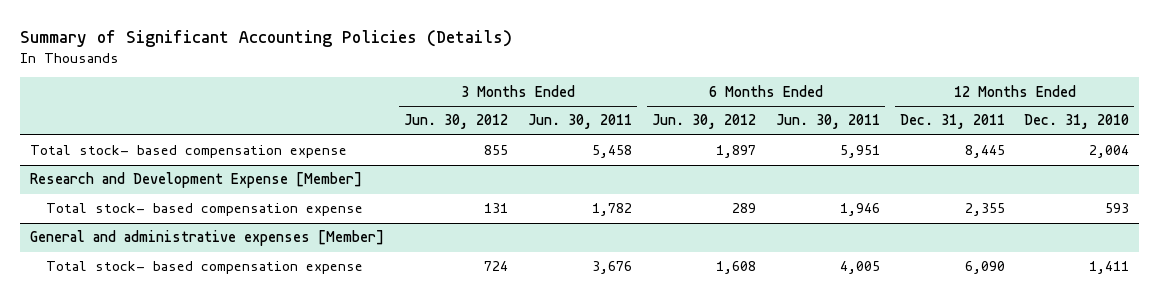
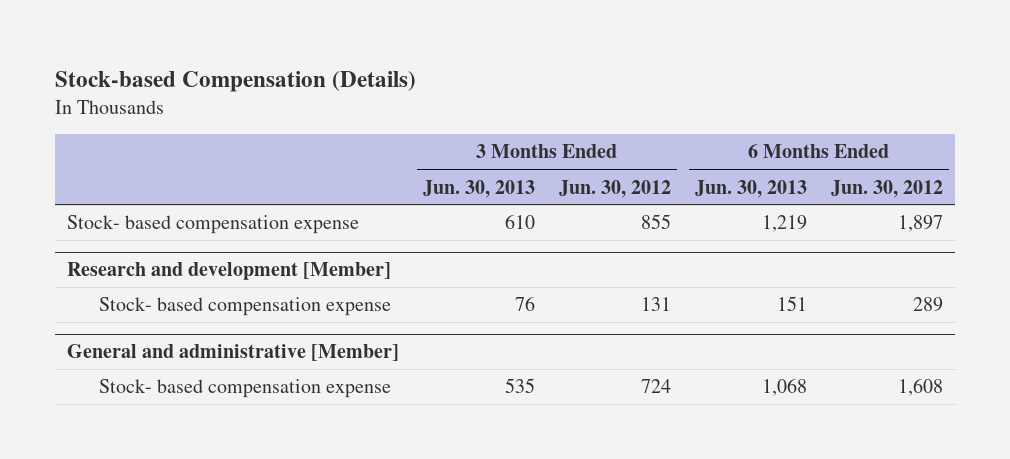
- Summary of Significant Accounting Policies (Details)
+ Stock-based Compensation (Details)
- | 3 Months Ended Jun. 30, 2012 | 3 Months Ended Jun. 30, 2011 | 6 Months Ended Jun. 30, 2012 | 6 Months Ended Jun. 30, 2011 | 12 Months Ended Dec. 31, 2011 | 12 Months Ended Dec. 31, 2010
+ | 3 Months Ended Jun. 30, 2013 | 3 Months Ended Jun. 30, 2012 | 6 Months Ended Jun. 30, 2013 | 6 Months Ended Jun. 30, 2012
- Total stock- based compensation expense | 855 | 5,458 | 1,897 | 5,951 | 8,445 | 2,004
- Research and Development Expense [Member]
- Total stock- based compensation expense | 131 | 1,782 | 289 | 1,946 | 2,355 | 593
- General and administrative expenses [Member]
- Total stock- based compensation expense | 724 | 3,676 | 1,608 | 4,005 | 6,090 | 1,411
+ Stock- based compensation expense | 610 | 855 | 1,219 | 1,897
+ Research and development [Member]
+ Stock- based compensation expense | 76 | 131 | 151 | 289
+ General and administrative [Member]
+ Stock- based compensation expense | 535 | 724 | 1,068 | 1,608

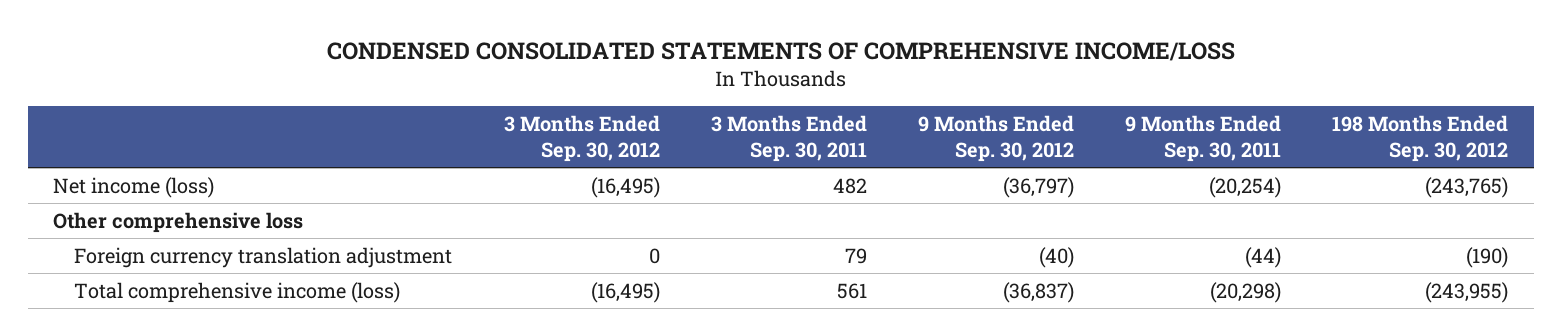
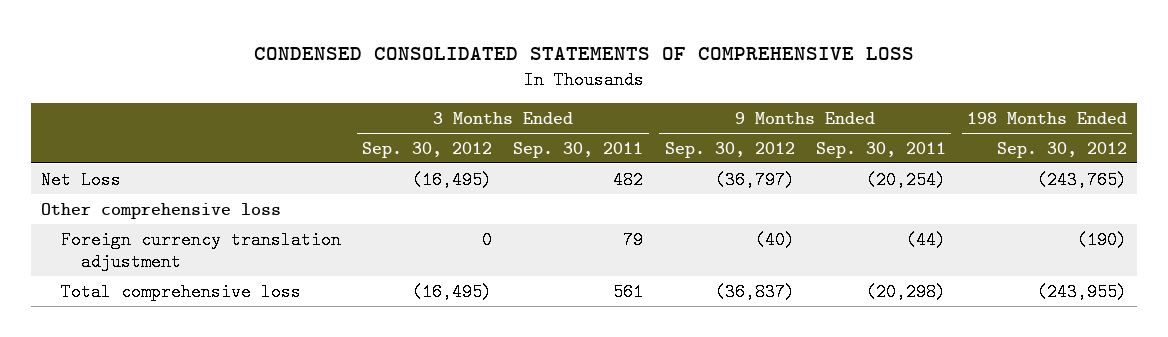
- CONDENSED CONSOLIDATED STATEMENTS OF COMPREHENSIVE INCOME/LOSS
+ CONDENSED CONSOLIDATED STATEMENTS OF COMPREHENSIVE LOSS
- Net income (loss) | (16,495) | 482 | (36,797) | (20,254) | (243,765)
+ Net Loss | (16,495) | 482 | (36,797) | (20,254) | (243,765)
- Total comprehensive income (loss) | (16,495) | 561 | (36,837) | (20,298) | (243,955)
+ Total comprehensive loss | (16,495) | 561 | (36,837) | (20,298) | (243,955)

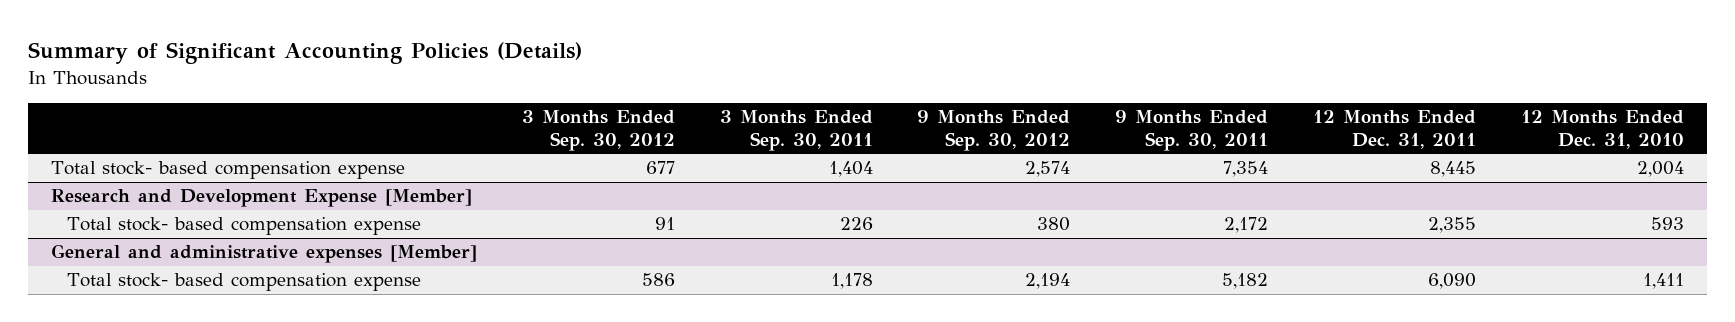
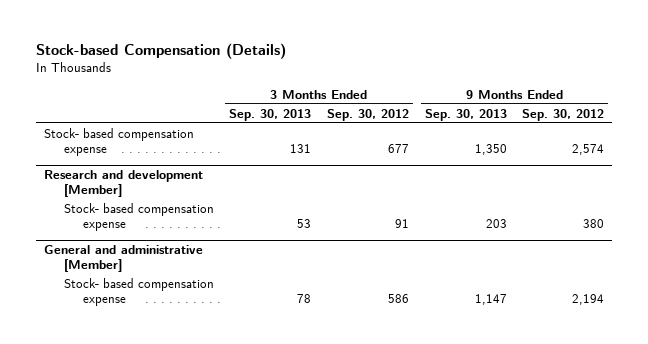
- Summary of Significant Accounting Policies (Details)
+ Stock-based Compensation (Details)
- | 3 Months Ended Sep. 30, 2012 | 3 Months Ended Sep. 30, 2011 | 9 Months Ended Sep. 30, 2012 | 9 Months Ended Sep. 30, 2011 | 12 Months Ended Dec. 31, 2011 | 12 Months Ended Dec. 31, 2010
+ | 3 Months Ended Sep. 30, 2013 | 3 Months Ended Sep. 30, 2012 | 9 Months Ended Sep. 30, 2013 | 9 Months Ended Sep. 30, 2012
- Total stock- based compensation expense | 677 | 1,404 | 2,574 | 7,354 | 8,445 | 2,004
- Research and Development Expense [Member]
- Total stock- based compensation expense | 91 | 226 | 380 | 2,172 | 2,355 | 593
- General and administrative expenses [Member]
- Total stock- based compensation expense | 586 | 1,178 | 2,194 | 5,182 | 6,090 | 1,411
+ Stock- based compensation expense | 131 | 677 | 1,350 | 2,574
+ Research and development [Member]
+ Stock- based compensation expense | 53 | 91 | 203 | 380
+ General and administrative [Member]
+ Stock- based compensation expense | 78 | 586 | 1,147 | 2,194

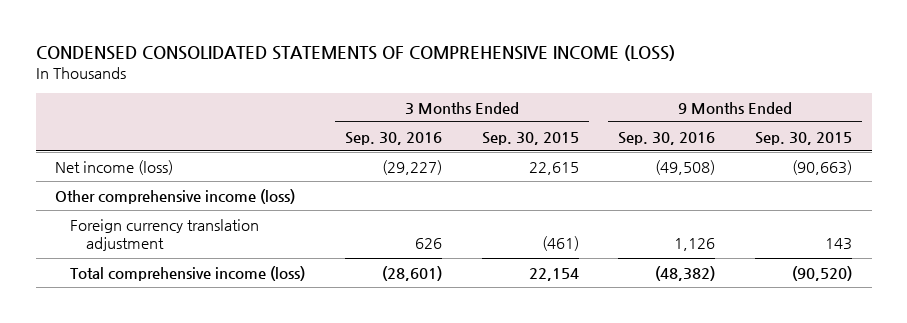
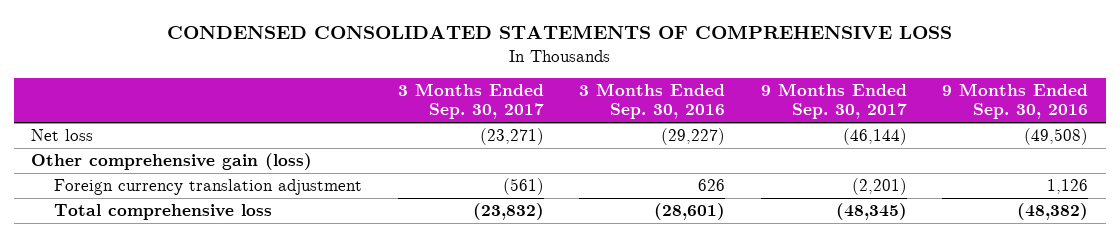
- CONDENSED CONSOLIDATED STATEMENTS OF COMPREHENSIVE INCOME (LOSS)
+ CONDENSED CONSOLIDATED STATEMENTS OF COMPREHENSIVE LOSS
- | 3 Months Ended Sep. 30, 2016 | 3 Months Ended Sep. 30, 2015 | 9 Months Ended Sep. 30, 2016 | 9 Months Ended Sep. 30, 2015
+ | 3 Months Ended Sep. 30, 2017 | 3 Months Ended Sep. 30, 2016 | 9 Months Ended Sep. 30, 2017 | 9 Months Ended Sep. 30, 2016
- Net income (loss) | (29,227) | 22,615 | (49,508) | (90,663)
- Other comprehensive income (loss)
+ Net loss | (23,271) | (29,227) | (46,144) | (49,508)
+ Other comprehensive gain (loss)
- Total comprehensive income (loss) | (28,601) | 22,154 | (48,382) | (90,520)
+ Total comprehensive loss | (23,832) | (28,601) | (48,345) | (48,382)

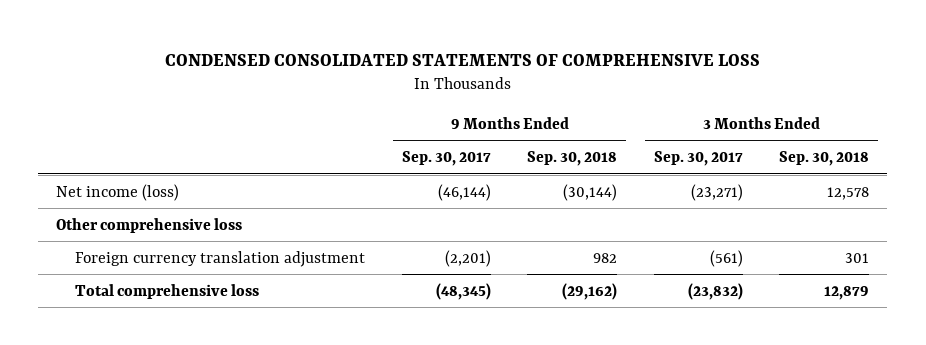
- | 3 Months Ended Sep. 30, 2017 | 3 Months Ended Sep. 30, 2016 | 9 Months Ended Sep. 30, 2017 | 9 Months Ended Sep. 30, 2016
+ | 9 Months Ended Sep. 30, 2017 | 9 Months Ended Sep. 30, 2018 | 3 Months Ended Sep. 30, 2017 | 3 Months Ended Sep. 30, 2018
- Net loss | (23,271) | (29,227) | (46,144) | (49,508)
- Other comprehensive gain (loss)
+ Net income (loss) | (46,144) | (30,144) | (23,271) | 12,578
+ Other comprehensive loss

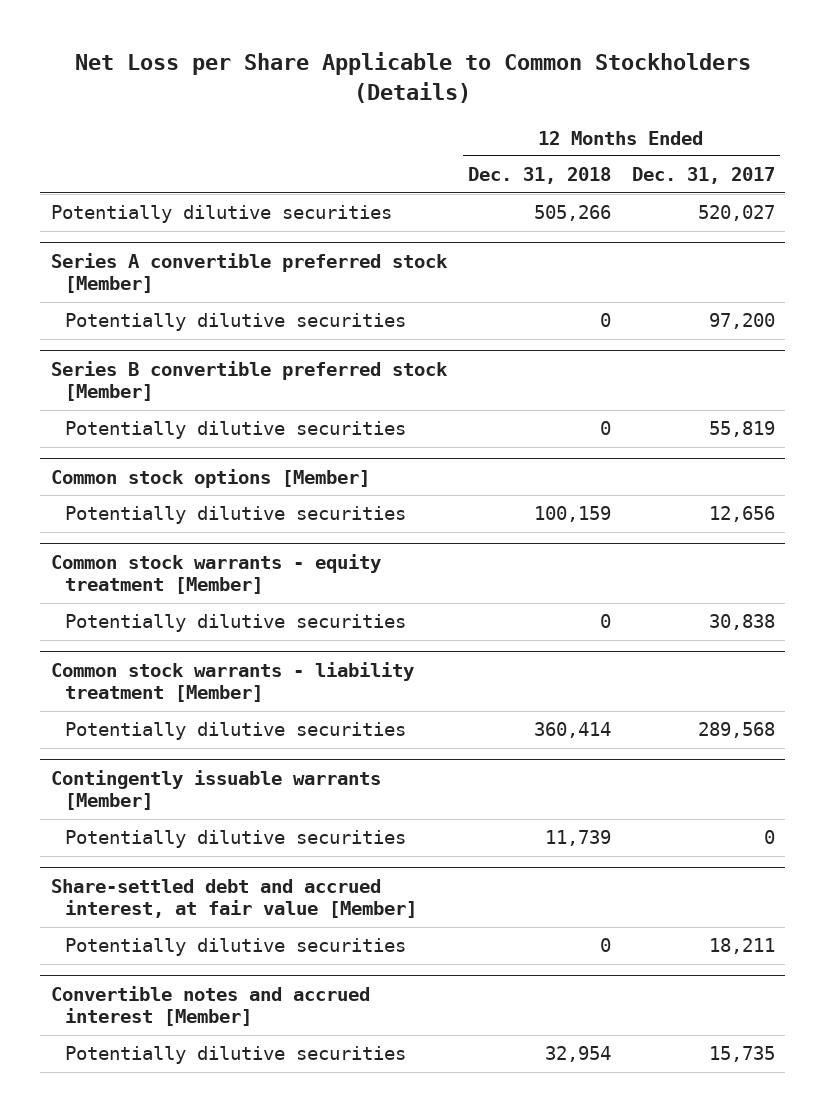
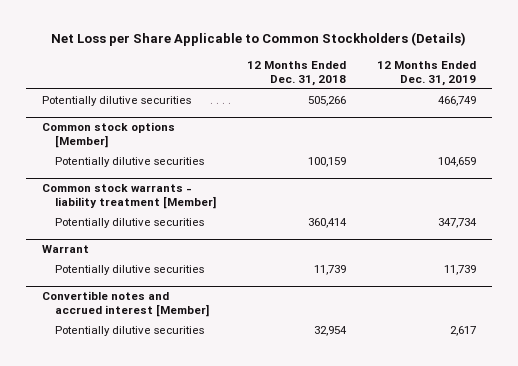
- | 12 Months Ended Dec. 31, 2018 | 12 Months Ended Dec. 31, 2017
+ | 12 Months Ended Dec. 31, 2018 | 12 Months Ended Dec. 31, 2019
- Series A convertible preferred stock [Member]
- Potentially dilutive securities | 0 | 97,200
- Series B convertible preferred stock [Member]
- Potentially dilutive securities | 0 | 55,819
- Common stock warrants - equity treatment [Member]
- Potentially dilutive securities | 0 | 30,838
- Contingently issuable warrants [Member]
+ Warrant
- Share-settled debt and accrued interest, at fair value [Member]
- Potentially dilutive securities | 0 | 18,211

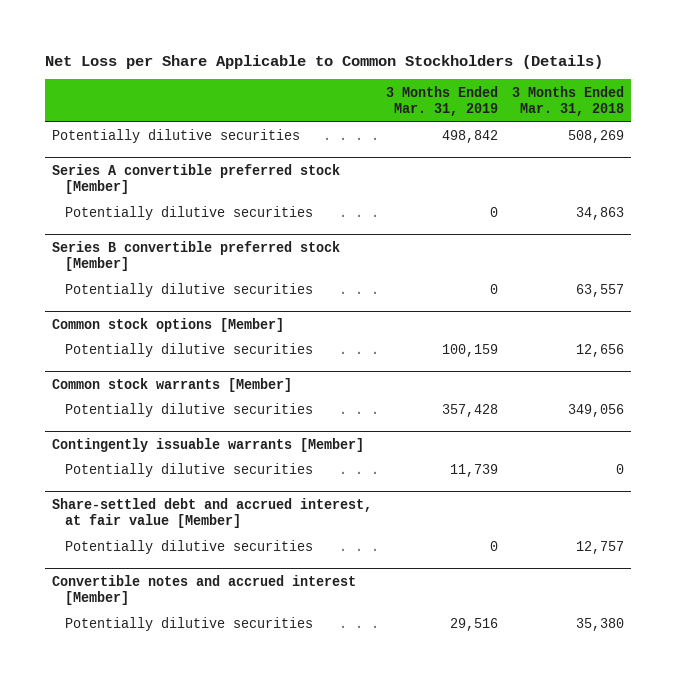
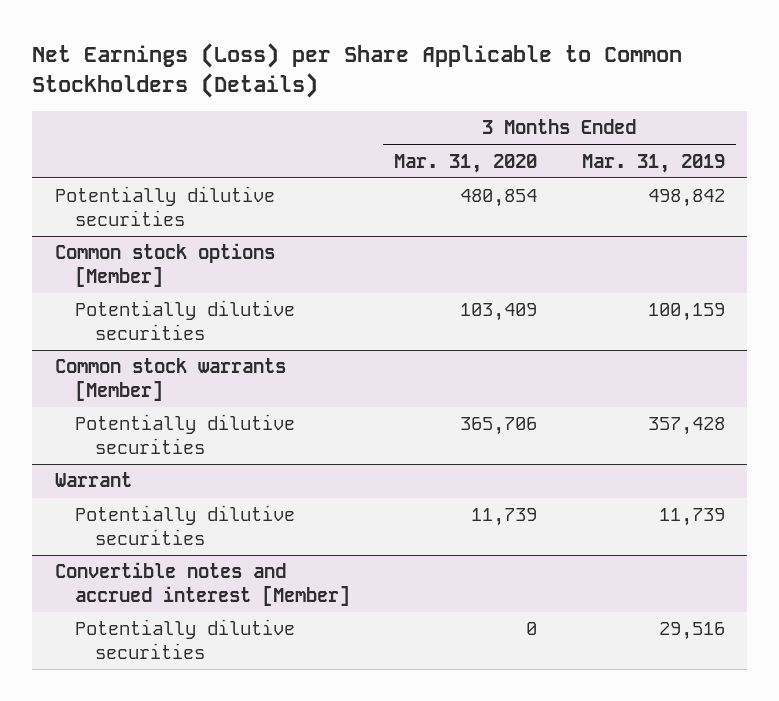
- Net Loss per Share Applicable to Common Stockholders (Details)
+ Net Earnings (Loss) per Share Applicable to Common Stockholders (Details)
- | 3 Months Ended Mar. 31, 2019 | 3 Months Ended Mar. 31, 2018
+ | 3 Months Ended Mar. 31, 2020 | 3 Months Ended Mar. 31, 2019
- Series A convertible preferred stock [Member]
- Potentially dilutive securities | 0 | 34,863
- Series B convertible preferred stock [Member]
- Potentially dilutive securities | 0 | 63,557
- Contingently issuable warrants [Member]
+ Warrant
- Share-settled debt and accrued interest, at fair value [Member]
- Potentially dilutive securities | 0 | 12,757

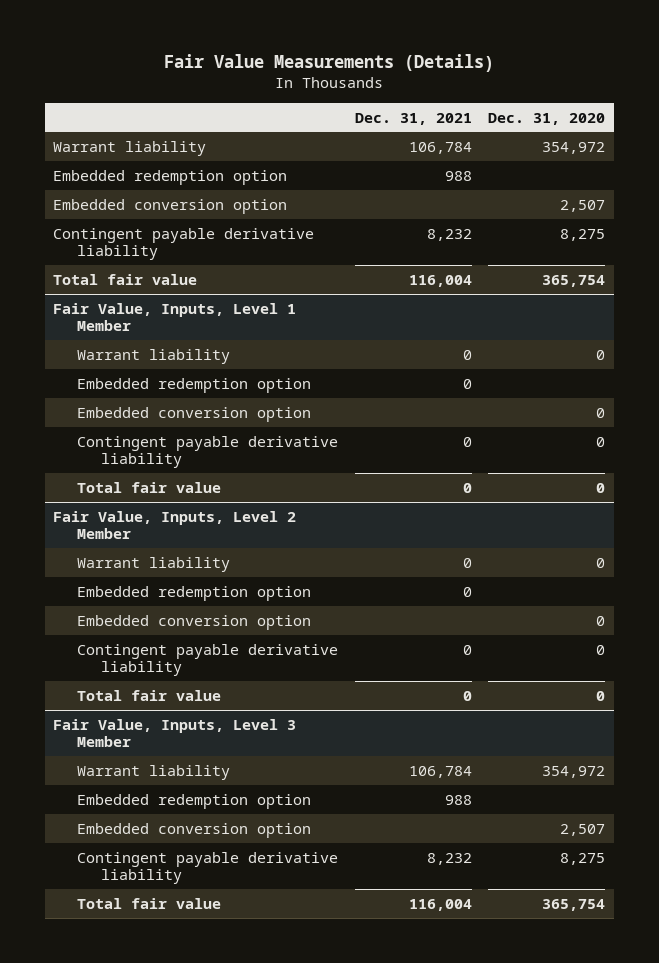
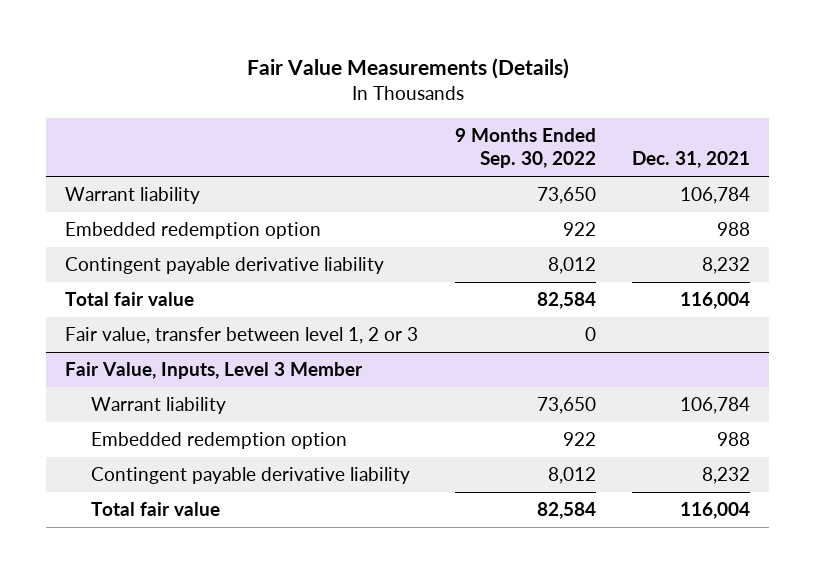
- | Dec. 31, 2021 | Dec. 31, 2020
+ | 9 Months Ended Sep. 30, 2022 | Dec. 31, 2021
- Embedded conversion option | | 2,507
- Fair Value, Inputs, Level 1 Member
- Warrant liability | 0 | 0
- Embedded redemption option | 0 |
- Embedded conversion option | | 0
- Contingent payable derivative liability | 0 | 0
- Total fair value | 0 | 0
- Fair Value, Inputs, Level 2 Member
- Warrant liability | 0 | 0
- Embedded redemption option | 0 |
- Embedded conversion option | | 0
- Contingent payable derivative liability | 0 | 0
- Total fair value | 0 | 0
+ Fair value, transfer between level 1, 2 or 3 | 0 |
@ Fair Value, Inputs, Level 3 Member
- Embedded conversion option | | 2,507

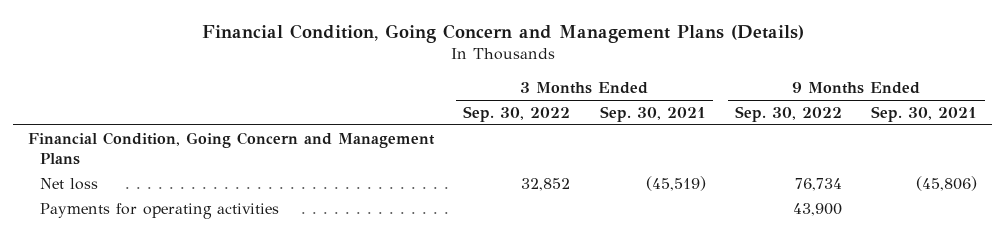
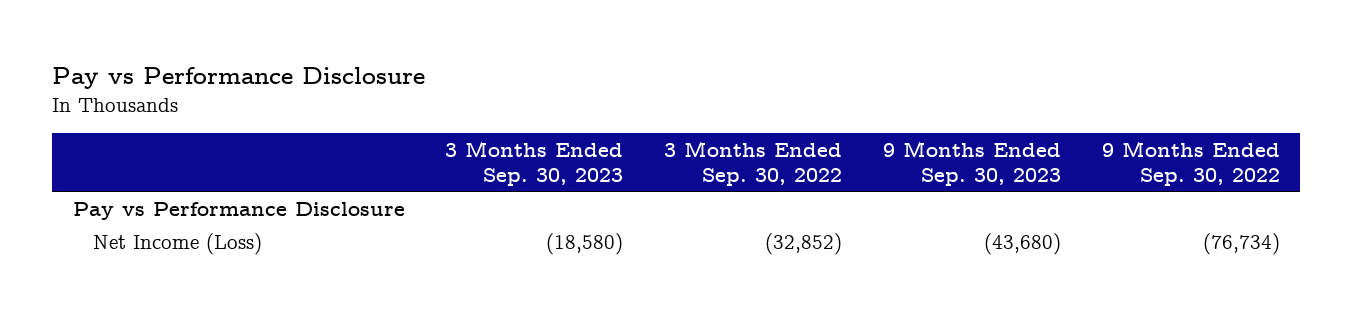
- Financial Condition, Going Concern and Management Plans (Details)
+ Pay vs Performance Disclosure
- | 3 Months Ended Sep. 30, 2022 | 3 Months Ended Sep. 30, 2021 | 9 Months Ended Sep. 30, 2022 | 9 Months Ended Sep. 30, 2021
+ | 3 Months Ended Sep. 30, 2023 | 3 Months Ended Sep. 30, 2022 | 9 Months Ended Sep. 30, 2023 | 9 Months Ended Sep. 30, 2022
- Financial Condition, Going Concern and Management Plans
- Net loss | 32,852 | (45,519) | 76,734 | (45,806)
- Payments for operating activities | | | 43,900 |
+ Pay vs Performance Disclosure
+ Net Income (Loss) | (18,580) | (32,852) | (43,680) | (76,734)

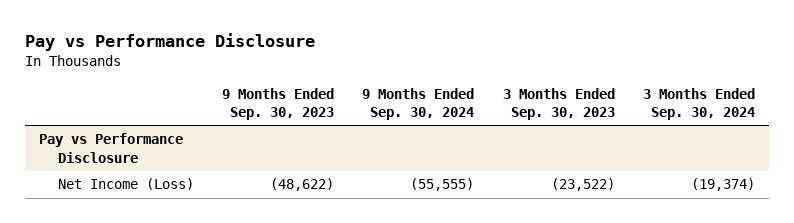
- | 3 Months Ended Sep. 30, 2023 | 3 Months Ended Sep. 30, 2022 | 9 Months Ended Sep. 30, 2023 | 9 Months Ended Sep. 30, 2022
+ | 9 Months Ended Sep. 30, 2023 | 9 Months Ended Sep. 30, 2024 | 3 Months Ended Sep. 30, 2023 | 3 Months Ended Sep. 30, 2024
- Net Income (Loss) | (18,580) | (32,852) | (43,680) | (76,734)
+ Net Income (Loss) | (48,622) | (55,555) | (23,522) | (19,374)

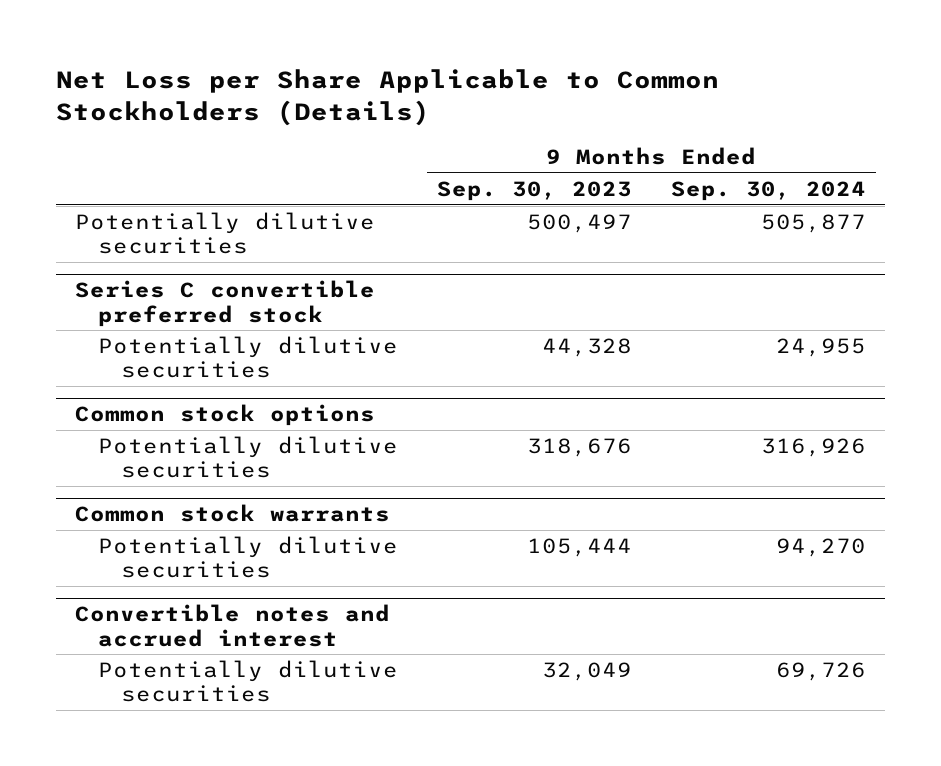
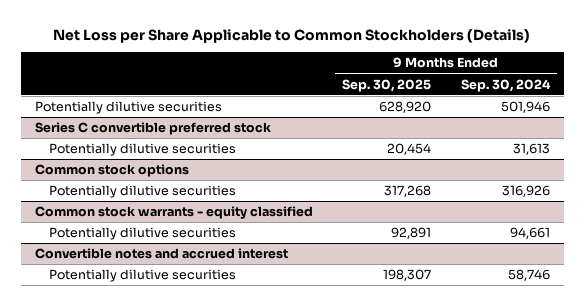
- | 9 Months Ended Sep. 30, 2023 | 9 Months Ended Sep. 30, 2024
+ | 9 Months Ended Sep. 30, 2025 | 9 Months Ended Sep. 30, 2024
- Potentially dilutive securities | 500,497 | 505,877
+ Potentially dilutive securities | 628,920 | 501,946
@ Series C convertible preferred stock
- Potentially dilutive securities | 44,328 | 24,955
+ Potentially dilutive securities | 20,454 | 31,613
- Common stock warrants
- Potentially dilutive securities | 105,444 | 94,270
+ Common stock warrants - equity classified
+ Potentially dilutive securities | 92,891 | 94,661
@ Convertible notes and accrued interest
- Potentially dilutive securities | 32,049 | 69,726
+ Potentially dilutive securities | 198,307 | 58,746

